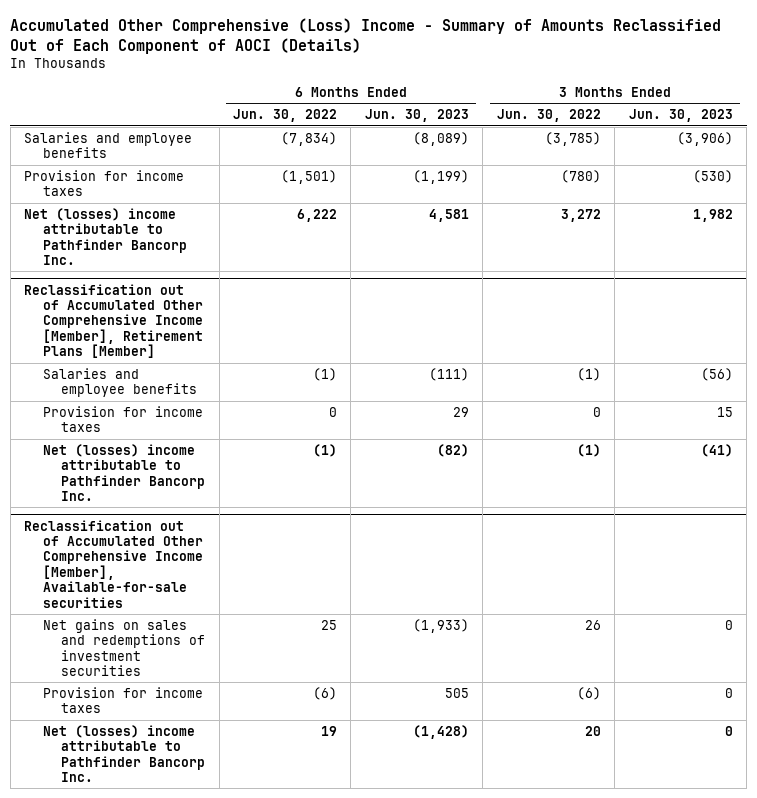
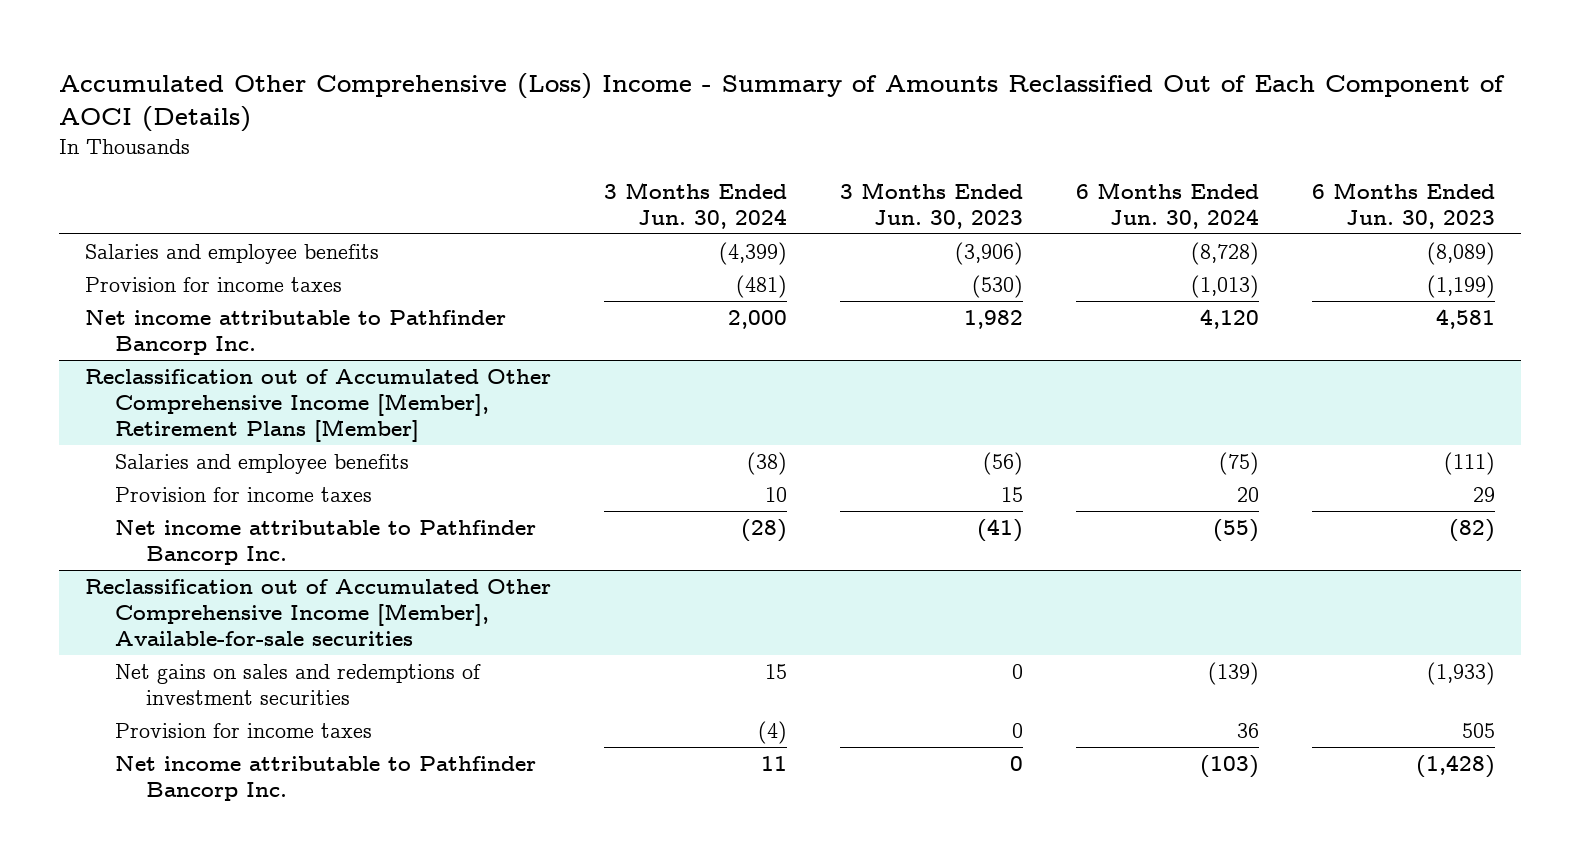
- | 6 Months Ended Jun. 30, 2022 | 6 Months Ended Jun. 30, 2023 | 3 Months Ended Jun. 30, 2022 | 3 Months Ended Jun. 30, 2023
+ | 3 Months Ended Jun. 30, 2024 | 3 Months Ended Jun. 30, 2023 | 6 Months Ended Jun. 30, 2024 | 6 Months Ended Jun. 30, 2023
- Net (losses) income attributable to Pathfinder Bancorp Inc. | 6,222 | 4,581 | 3,272 | 1,982
+ Net income attributable to Pathfinder Bancorp Inc. | 2,000 | 1,982 | 4,120 | 4,581
@ Reclassification out of Accumulated Other Comprehensive Income [Member], Retirement Plans [Member]
- Net (losses) income attributable to Pathfinder Bancorp Inc. | (1) | (82) | (1) | (41)
+ Net income attributable to Pathfinder Bancorp Inc. | (28) | (41) | (55) | (82)
@ Reclassification out of Accumulated Other Comprehensive Income [Member], Available-for-sale securities
- Net (losses) income attributable to Pathfinder Bancorp Inc. | 19 | (1,428) | 20 | 0
+ Net income attributable to Pathfinder Bancorp Inc. | 11 | 0 | (103) | (1,428)

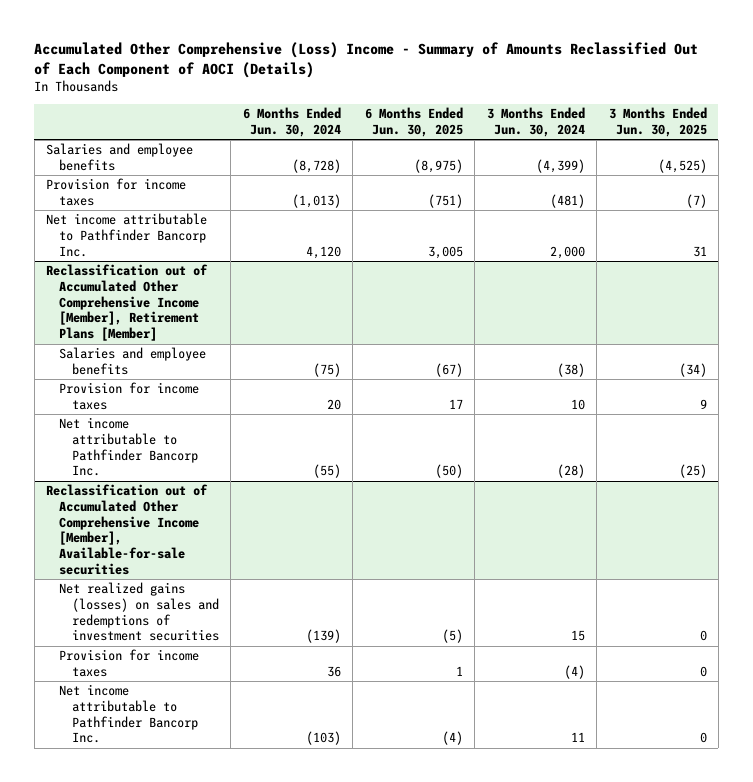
- | 3 Months Ended Jun. 30, 2024 | 3 Months Ended Jun. 30, 2023 | 6 Months Ended Jun. 30, 2024 | 6 Months Ended Jun. 30, 2023
+ | 6 Months Ended Jun. 30, 2024 | 6 Months Ended Jun. 30, 2025 | 3 Months Ended Jun. 30, 2024 | 3 Months Ended Jun. 30, 2025
@ Reclassification out of Accumulated Other Comprehensive Income [Member], Available-for-sale securities
- Net gains on sales and redemptions of investment securities | 15 | 0 | (139) | (1,933)
+ Net realized gains (losses) on sales and redemptions of investment securities | (139) | (5) | 15 | 0

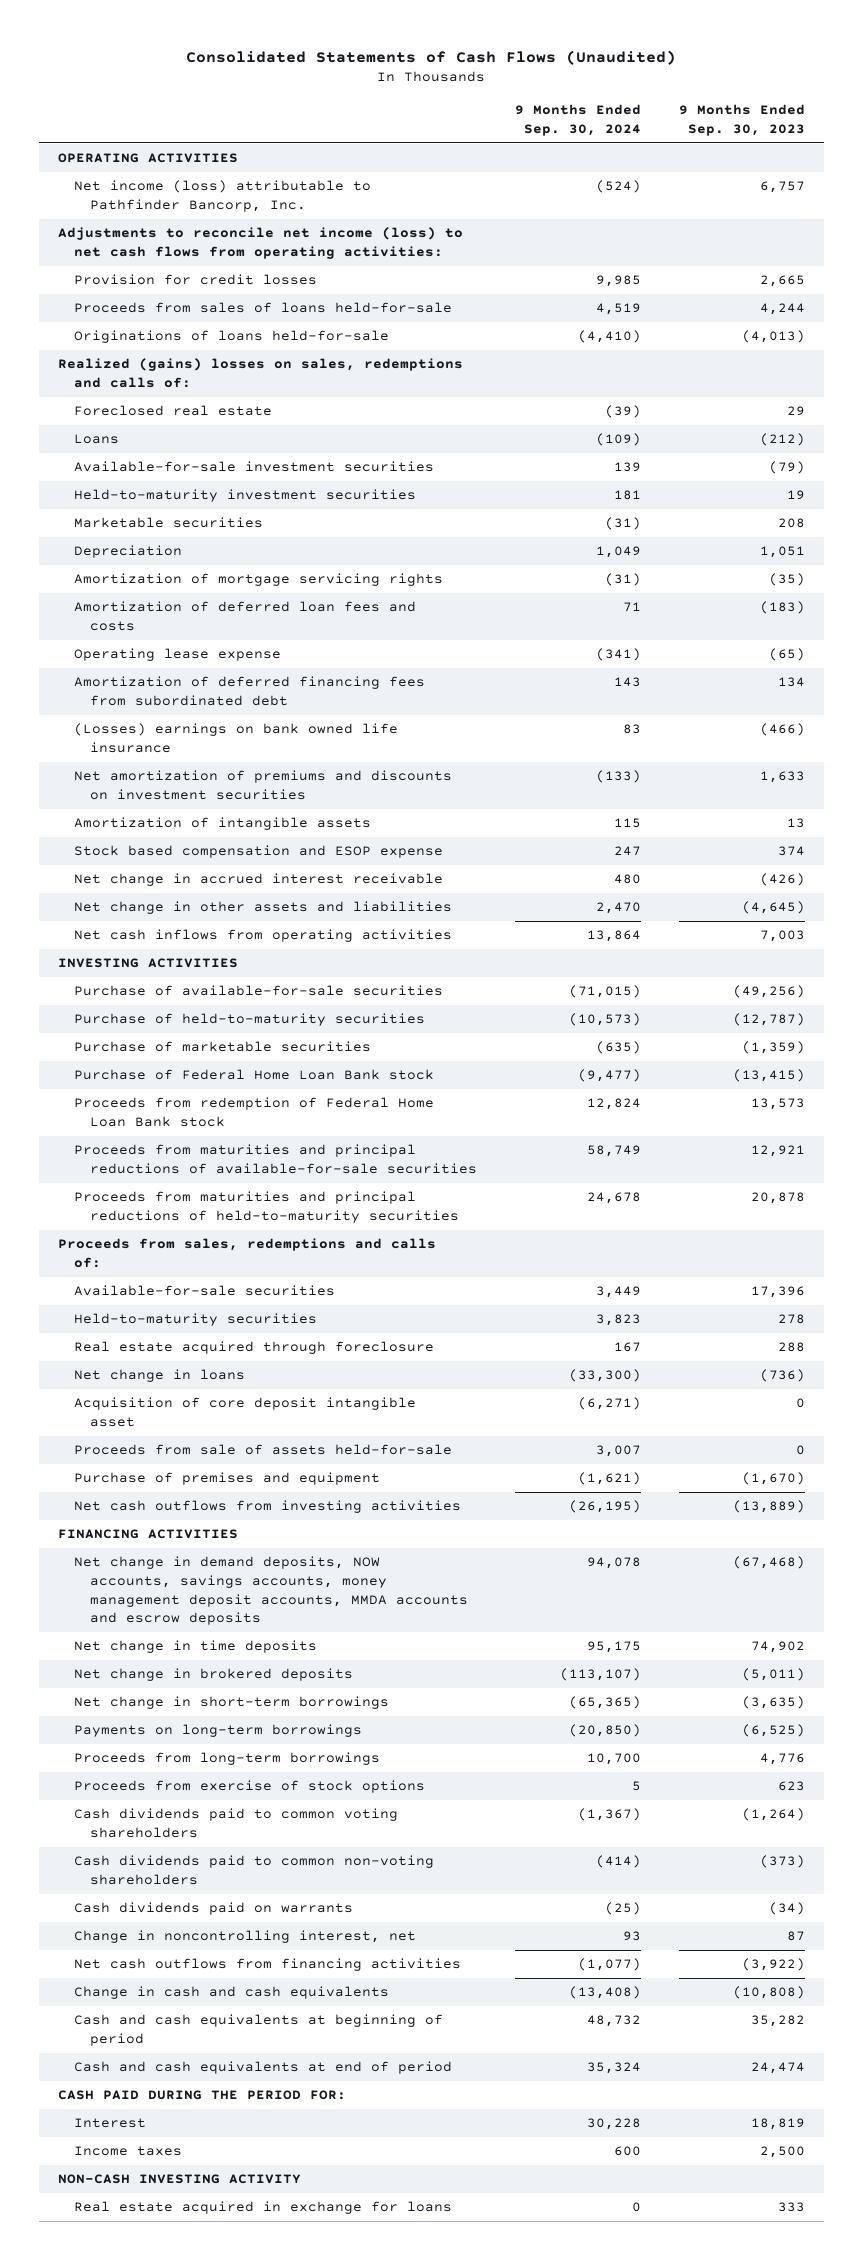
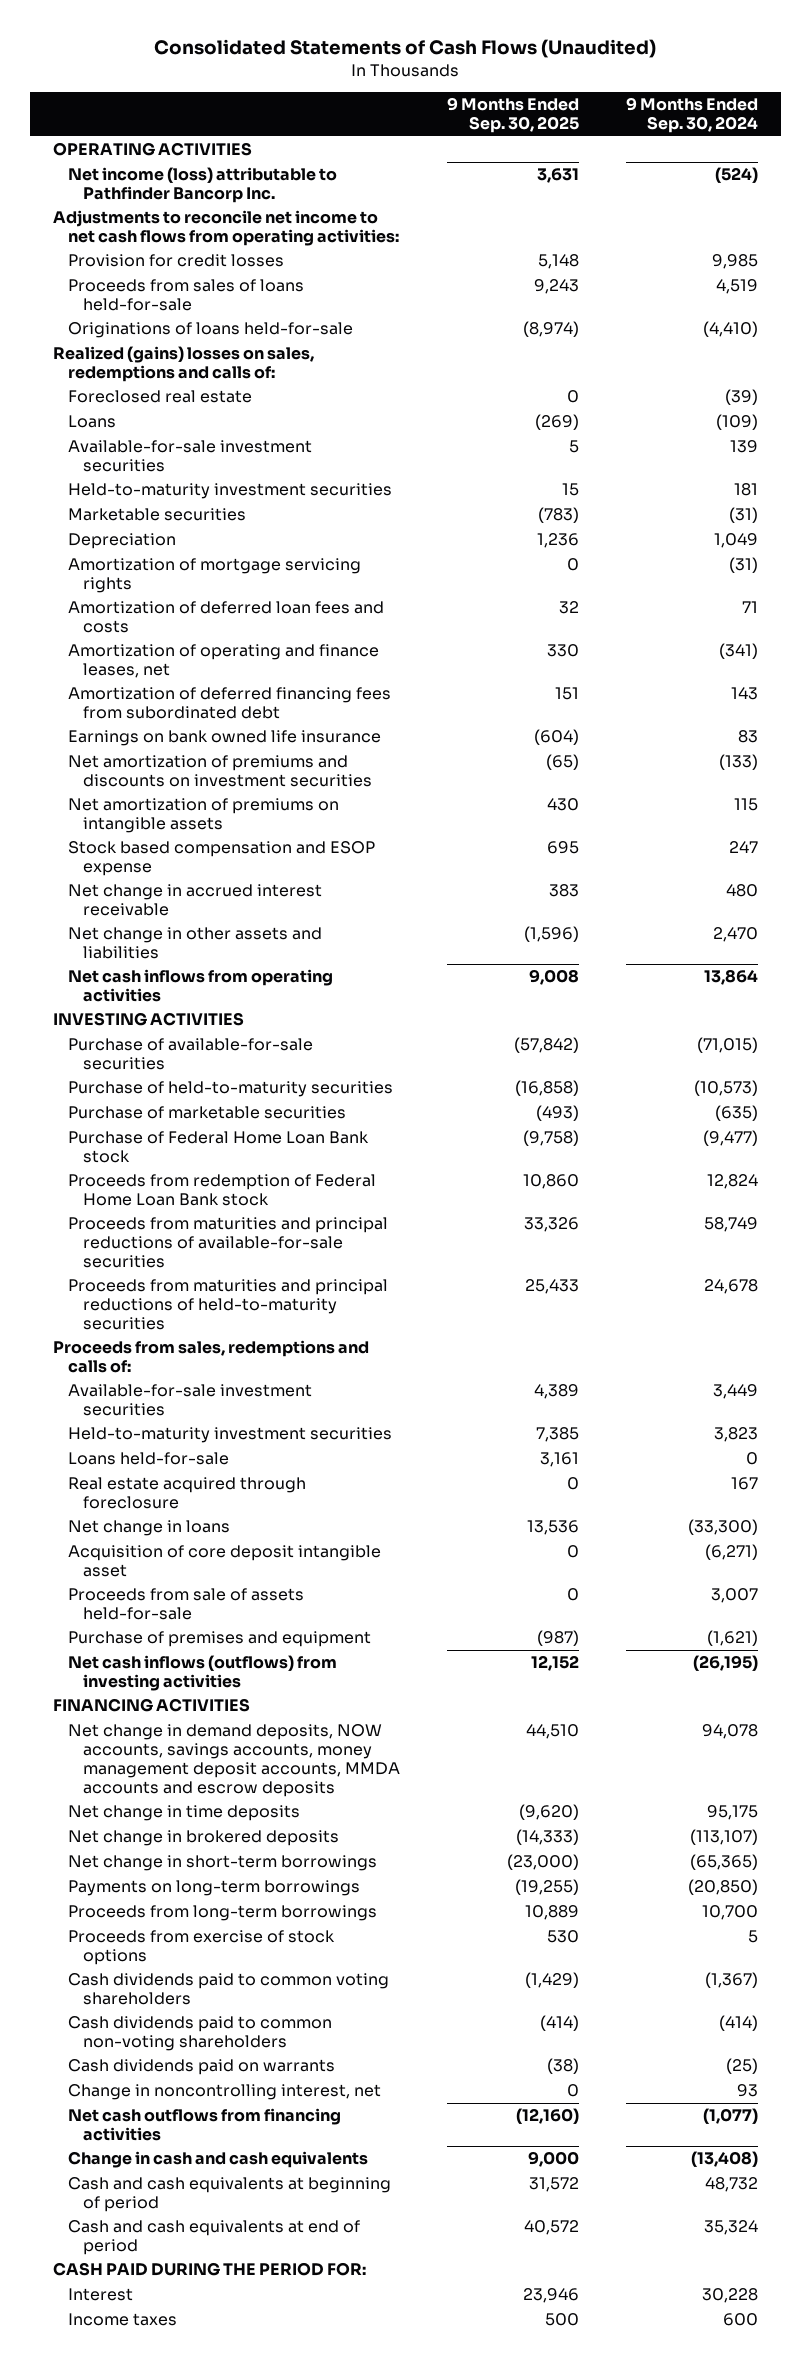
- | 9 Months Ended Sep. 30, 2024 | 9 Months Ended Sep. 30, 2023
+ | 9 Months Ended Sep. 30, 2025 | 9 Months Ended Sep. 30, 2024
- Net income (loss) attributable to Pathfinder Bancorp, Inc. | (524) | 6,757
- Adjustments to reconcile net income (loss) to net cash flows from operating activities:
+ Net income (loss) attributable to Pathfinder Bancorp Inc. | 3,631 | (524)
+ Adjustments to reconcile net income to net cash flows from operating activities:
- Operating lease expense | (341) | (65)
+ Amortization of operating and finance leases, net | 330 | (341)
- (Losses) earnings on bank owned life insurance | 83 | (466)
+ Earnings on bank owned life insurance | (604) | 83
- Amortization of intangible assets | 115 | 13
+ Net amortization of premiums on intangible assets | 430 | 115
- Available-for-sale securities | 3,449 | 17,396
- Held-to-maturity securities | 3,823 | 278
+ Available-for-sale investment securities | 4,389 | 3,449
+ Held-to-maturity investment securities | 7,385 | 3,823
+ Loans held-for-sale | 3,161 | 0
- Net cash outflows from investing activities | (26,195) | (13,889)
+ Net cash inflows (outflows) from investing activities | 12,152 | (26,195)
- NON-CASH INVESTING ACTIVITY
- Real estate acquired in exchange for loans | 0 | 333

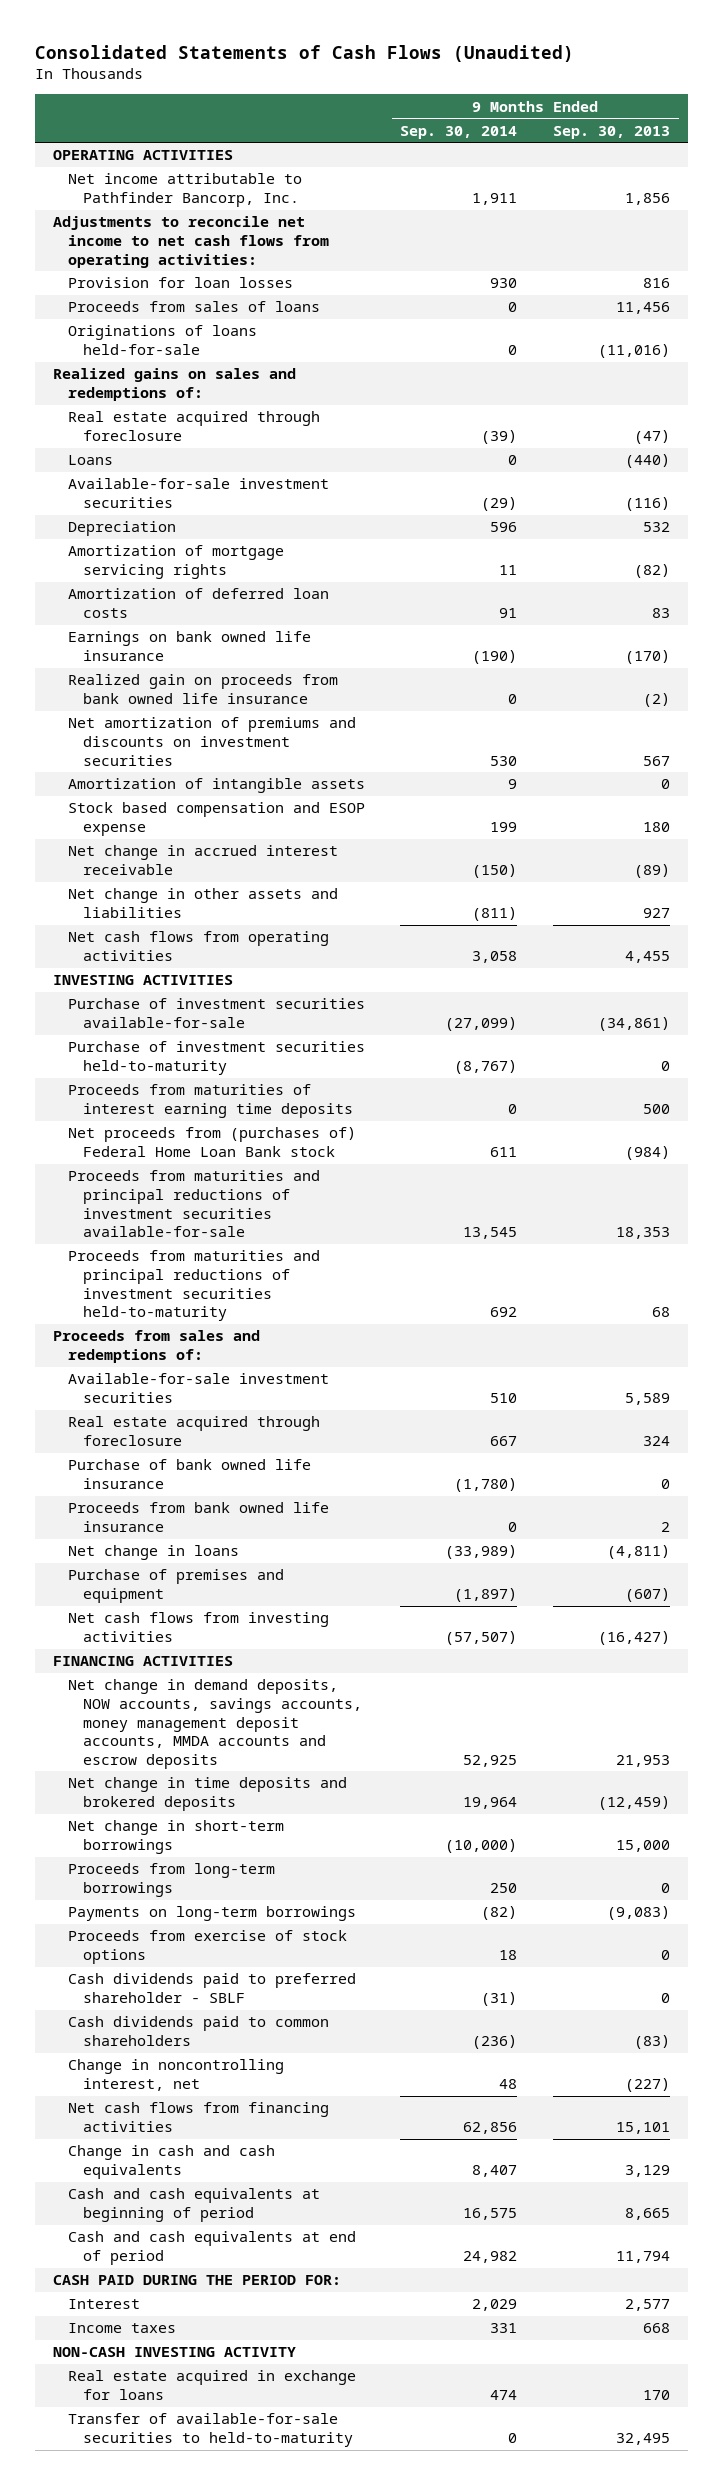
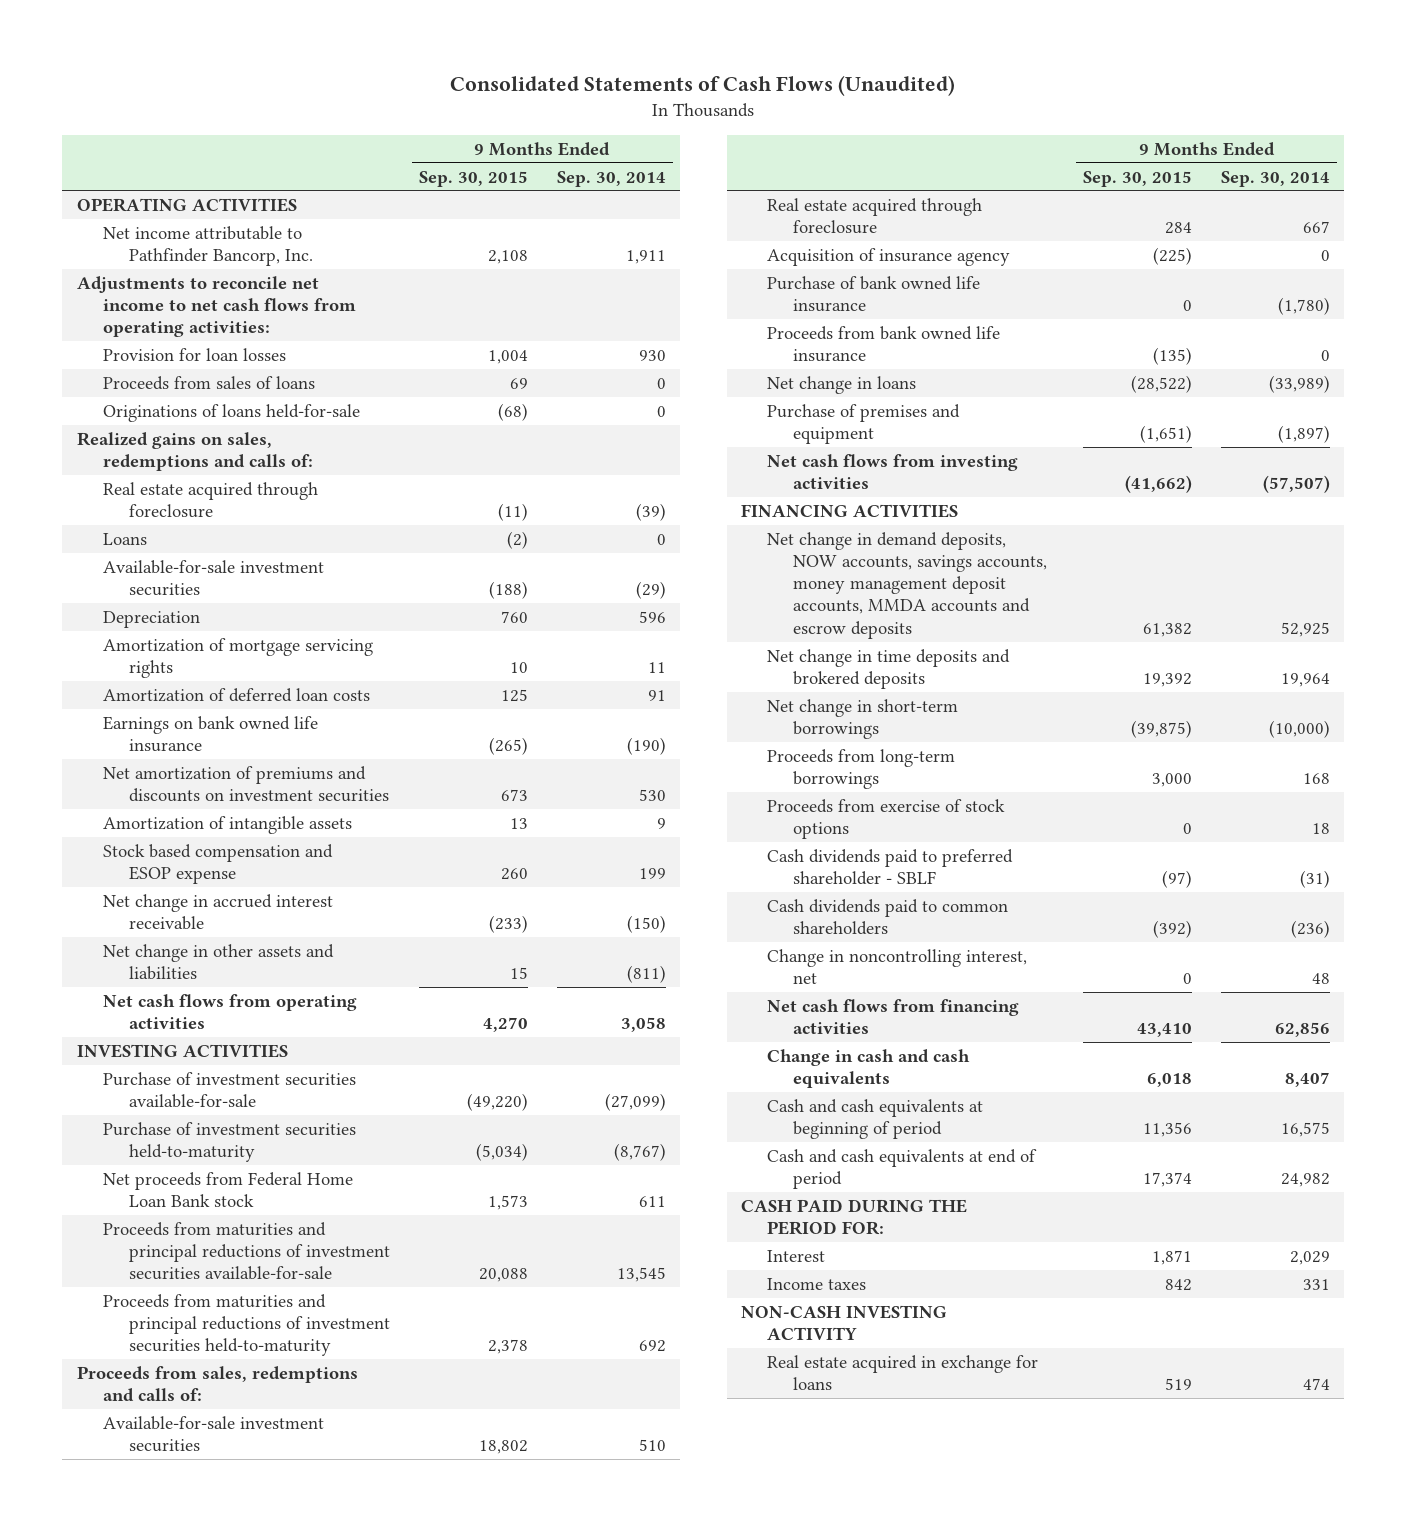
- | 9 Months Ended Sep. 30, 2014 | 9 Months Ended Sep. 30, 2013
+ | 9 Months Ended Sep. 30, 2015 | 9 Months Ended Sep. 30, 2014
- Realized gains on sales and redemptions of:
+ Realized gains on sales, redemptions and calls of:
- Realized gain on proceeds from bank owned life insurance | 0 | (2)
- Proceeds from maturities of interest earning time deposits | 0 | 500
- Net proceeds from (purchases of) Federal Home Loan Bank stock | 611 | (984)
+ Net proceeds from Federal Home Loan Bank stock | 1,573 | 611
- Proceeds from sales and redemptions of:
+ Proceeds from sales, redemptions and calls of:
+ Acquisition of insurance agency | (225) | 0
- Proceeds from long-term borrowings | 250 | 0
- Payments on long-term borrowings | (82) | (9,083)
+ Proceeds from long-term borrowings | 3,000 | 168
- Transfer of available-for-sale securities to held-to-maturity | 0 | 32,495

